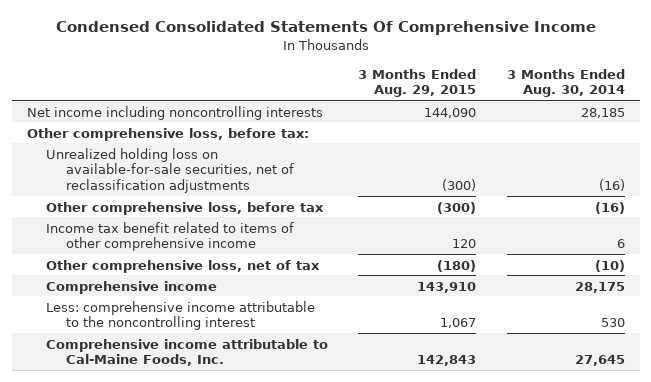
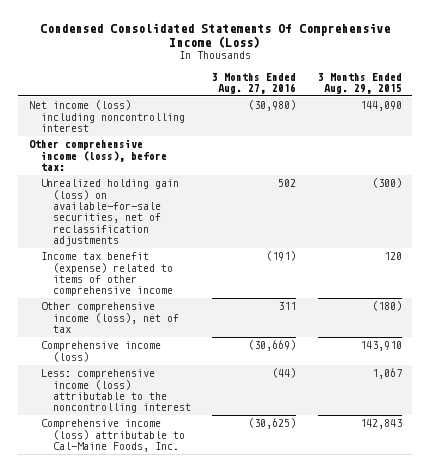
- Condensed Consolidated Statements Of Comprehensive Income
+ Condensed Consolidated Statements Of Comprehensive Income (Loss)
- | 3 Months Ended Aug. 29, 2015 | 3 Months Ended Aug. 30, 2014
+ | 3 Months Ended Aug. 27, 2016 | 3 Months Ended Aug. 29, 2015
- Net income including noncontrolling interests | 144,090 | 28,185
- Other comprehensive loss, before tax:
- Unrealized holding loss on available-for-sale securities, net of reclassification adjustments | (300) | (16)
- Other comprehensive loss, before tax | (300) | (16)
- Income tax benefit related to items of other comprehensive income | 120 | 6
- Other comprehensive loss, net of tax | (180) | (10)
- Comprehensive income | 143,910 | 28,175
- Less: comprehensive income attributable to the noncontrolling interest | 1,067 | 530
- Comprehensive income attributable to Cal-Maine Foods, Inc. | 142,843 | 27,645
+ Net income (loss) including noncontrolling interest | (30,980) | 144,090
+ Other comprehensive income (loss), before tax:
+ Unrealized holding gain (loss) on available-for-sale securities, net of reclassification adjustments | 502 | (300)
+ Income tax benefit (expense) related to items of other comprehensive income | (191) | 120
+ Other comprehensive income (loss), net of tax | 311 | (180)
+ Comprehensive income (loss) | (30,669) | 143,910
+ Less: comprehensive income (loss) attributable to the noncontrolling interest | (44) | 1,067
+ Comprehensive income (loss) attributable to Cal-Maine Foods, Inc. | (30,625) | 142,843

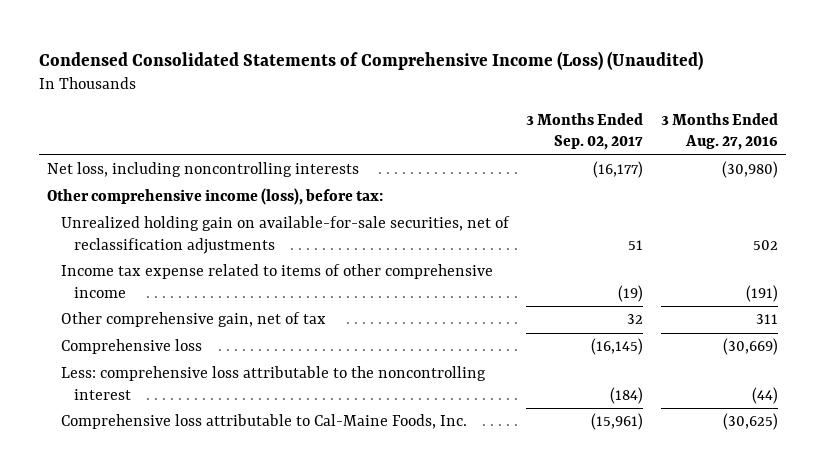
- Condensed Consolidated Statements Of Comprehensive Income (Loss)
+ Condensed Consolidated Statements of Comprehensive Income (Loss) (Unaudited)
- | 3 Months Ended Aug. 27, 2016 | 3 Months Ended Aug. 29, 2015
+ | 3 Months Ended Sep. 02, 2017 | 3 Months Ended Aug. 27, 2016
- Net income (loss) including noncontrolling interest | (30,980) | 144,090
+ Net loss, including noncontrolling interests | (16,177) | (30,980)
- Unrealized holding gain (loss) on available-for-sale securities, net of reclassification adjustments | 502 | (300)
- Income tax benefit (expense) related to items of other comprehensive income | (191) | 120
- Other comprehensive income (loss), net of tax | 311 | (180)
- Comprehensive income (loss) | (30,669) | 143,910
- Less: comprehensive income (loss) attributable to the noncontrolling interest | (44) | 1,067
- Comprehensive income (loss) attributable to Cal-Maine Foods, Inc. | (30,625) | 142,843
+ Unrealized holding gain on available-for-sale securities, net of reclassification adjustments | 51 | 502
+ Income tax expense related to items of other comprehensive income | (19) | (191)
+ Other comprehensive gain, net of tax | 32 | 311
+ Comprehensive loss | (16,145) | (30,669)
+ Less: comprehensive loss attributable to the noncontrolling interest | (184) | (44)
+ Comprehensive loss attributable to Cal-Maine Foods, Inc. | (15,961) | (30,625)

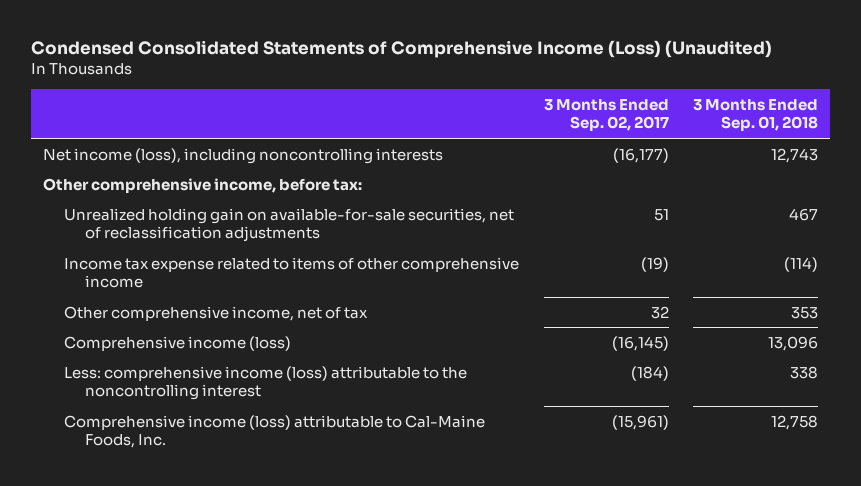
- | 3 Months Ended Sep. 02, 2017 | 3 Months Ended Aug. 27, 2016
+ | 3 Months Ended Sep. 02, 2017 | 3 Months Ended Sep. 01, 2018
- Net loss, including noncontrolling interests | (16,177) | (30,980)
- Other comprehensive income (loss), before tax:
+ Net income (loss), including noncontrolling interests | (16,177) | 12,743
+ Other comprehensive income, before tax:
- Other comprehensive gain, net of tax | 32 | 311
- Comprehensive loss | (16,145) | (30,669)
- Less: comprehensive loss attributable to the noncontrolling interest | (184) | (44)
- Comprehensive loss attributable to Cal-Maine Foods, Inc. | (15,961) | (30,625)
+ Other comprehensive income, net of tax | 32 | 353
+ Comprehensive income (loss) | (16,145) | 13,096
+ Less: comprehensive income (loss) attributable to the noncontrolling interest | (184) | 338
+ Comprehensive income (loss) attributable to Cal-Maine Foods, Inc. | (15,961) | 12,758

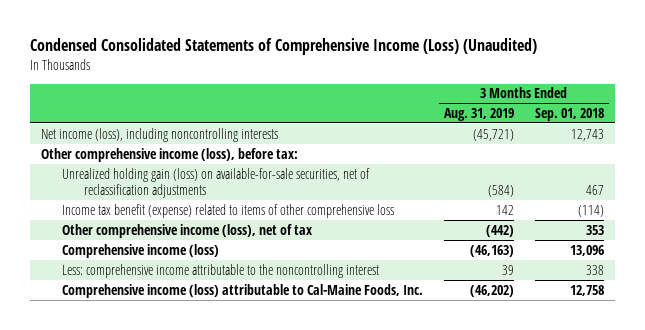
- | 3 Months Ended Sep. 02, 2017 | 3 Months Ended Sep. 01, 2018
+ | 3 Months Ended Aug. 31, 2019 | 3 Months Ended Sep. 01, 2018
- Other comprehensive income, before tax:
- Unrealized holding gain on available-for-sale securities, net of reclassification adjustments | 51 | 467
- Income tax expense related to items of other comprehensive income | (19) | (114)
- Other comprehensive income, net of tax | 32 | 353
+ Other comprehensive income (loss), before tax:
+ Unrealized holding gain (loss) on available-for-sale securities, net of reclassification adjustments | (584) | 467
+ Income tax benefit (expense) related to items of other comprehensive loss | 142 | (114)
+ Other comprehensive income (loss), net of tax | (442) | 353
- Less: comprehensive income (loss) attributable to the noncontrolling interest | (184) | 338
+ Less: comprehensive income attributable to the noncontrolling interest | 39 | 338

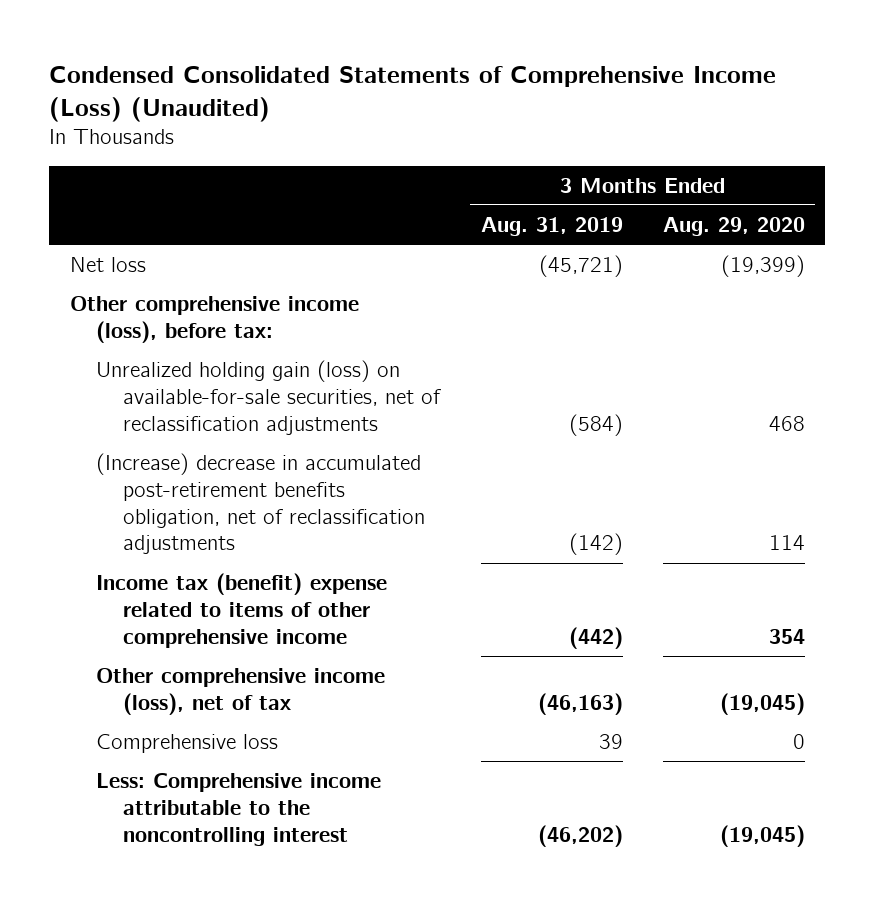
- | 3 Months Ended Aug. 31, 2019 | 3 Months Ended Sep. 01, 2018
+ | 3 Months Ended Aug. 31, 2019 | 3 Months Ended Aug. 29, 2020
- Net income (loss), including noncontrolling interests | (45,721) | 12,743
+ Net loss | (45,721) | (19,399)
- Income tax benefit (expense) related to items of other comprehensive loss | 142 | (114)
- Other comprehensive income (loss), net of tax | (442) | 353
- Comprehensive income (loss) | (46,163) | 13,096
- Less: comprehensive income attributable to the noncontrolling interest | 39 | 338
- Comprehensive income (loss) attributable to Cal-Maine Foods, Inc. | (46,202) | 12,758
+ (Increase) decrease in accumulated post-retirement benefits obligation, net of reclassification adjustments | (142) | 114
+ Income tax (benefit) expense related to items of other comprehensive income | (442) | 354
+ Other comprehensive income (loss), net of tax | (46,163) | (19,045)
+ Comprehensive loss | 39 | 0
+ Less: Comprehensive income attributable to the noncontrolling interest | (46,202) | (19,045)

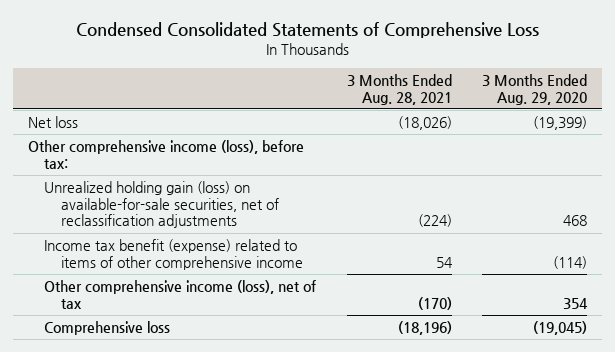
- Condensed Consolidated Statements of Comprehensive Income (Loss) (Unaudited)
+ Condensed Consolidated Statements of Comprehensive Loss
- | 3 Months Ended Aug. 31, 2019 | 3 Months Ended Aug. 29, 2020
+ | 3 Months Ended Aug. 28, 2021 | 3 Months Ended Aug. 29, 2020
- (Increase) decrease in accumulated post-retirement benefits obligation, net of reclassification adjustments | (142) | 114
- Income tax (benefit) expense related to items of other comprehensive income | (442) | 354
- Other comprehensive income (loss), net of tax | (46,163) | (19,045)
- Comprehensive loss | 39 | 0
- Less: Comprehensive income attributable to the noncontrolling interest | (46,202) | (19,045)
+ Income tax benefit (expense) related to items of other comprehensive income | 54 | (114)
+ Other comprehensive income (loss), net of tax | (170) | 354
+ Comprehensive loss | (18,196) | (19,045)

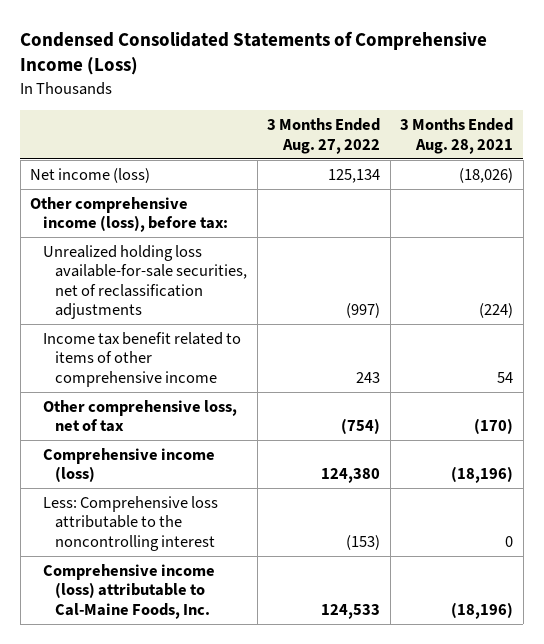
- Condensed Consolidated Statements of Comprehensive Loss
+ Condensed Consolidated Statements of Comprehensive Income (Loss)
- | 3 Months Ended Aug. 28, 2021 | 3 Months Ended Aug. 29, 2020
+ | 3 Months Ended Aug. 27, 2022 | 3 Months Ended Aug. 28, 2021
- Net loss | (18,026) | (19,399)
+ Net income (loss) | 125,134 | (18,026)
- Unrealized holding gain (loss) on available-for-sale securities, net of reclassification adjustments | (224) | 468
- Income tax benefit (expense) related to items of other comprehensive income | 54 | (114)
- Other comprehensive income (loss), net of tax | (170) | 354
- Comprehensive loss | (18,196) | (19,045)
+ Unrealized holding loss available-for-sale securities, net of reclassification adjustments | (997) | (224)
+ Income tax benefit related to items of other comprehensive income | 243 | 54
+ Other comprehensive loss, net of tax | (754) | (170)
+ Comprehensive income (loss) | 124,380 | (18,196)
+ Less: Comprehensive loss attributable to the noncontrolling interest | (153) | 0
+ Comprehensive income (loss) attributable to Cal-Maine Foods, Inc. | 124,533 | (18,196)

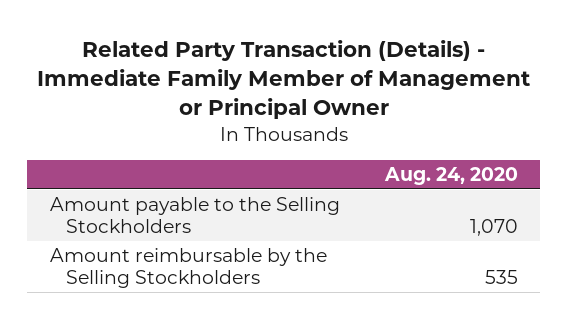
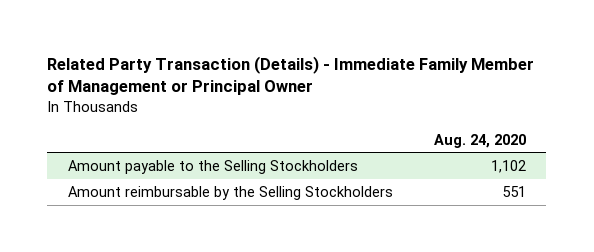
- Amount payable to the Selling Stockholders | 1,070
- Amount reimbursable by the Selling Stockholders | 535
+ Amount payable to the Selling Stockholders | 1,102
+ Amount reimbursable by the Selling Stockholders | 551

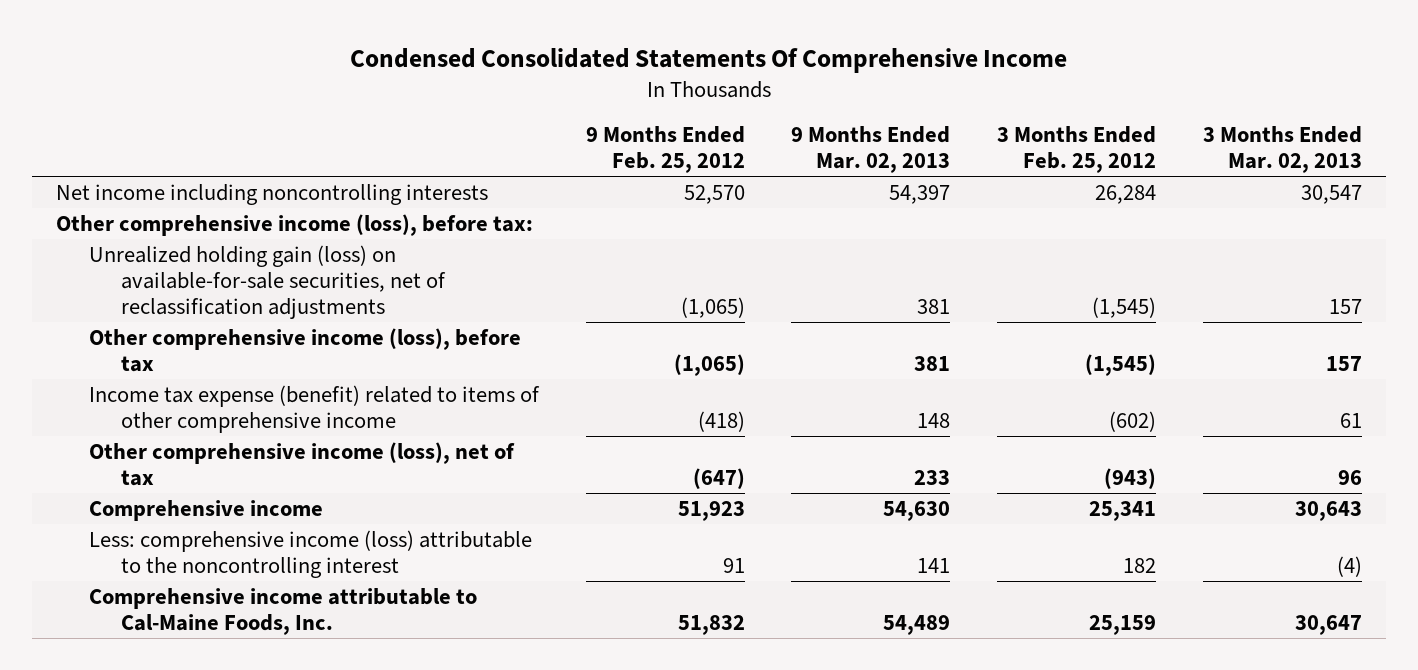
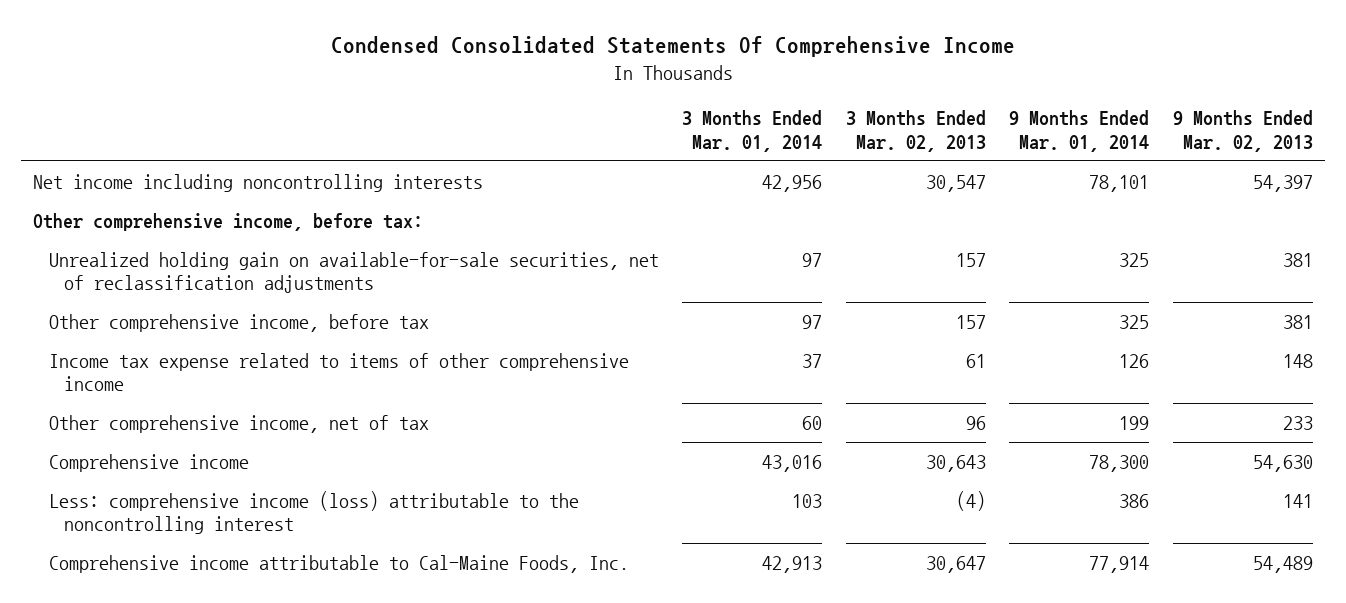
- | 9 Months Ended Feb. 25, 2012 | 9 Months Ended Mar. 02, 2013 | 3 Months Ended Feb. 25, 2012 | 3 Months Ended Mar. 02, 2013
+ | 3 Months Ended Mar. 01, 2014 | 3 Months Ended Mar. 02, 2013 | 9 Months Ended Mar. 01, 2014 | 9 Months Ended Mar. 02, 2013
- Other comprehensive income (loss), before tax:
- Unrealized holding gain (loss) on available-for-sale securities, net of reclassification adjustments | (1,065) | 381 | (1,545) | 157
- Other comprehensive income (loss), before tax | (1,065) | 381 | (1,545) | 157
- Income tax expense (benefit) related to items of other comprehensive income | (418) | 148 | (602) | 61
- Other comprehensive income (loss), net of tax | (647) | 233 | (943) | 96
+ Other comprehensive income, before tax:
+ Unrealized holding gain on available-for-sale securities, net of reclassification adjustments | 97 | 157 | 325 | 381
+ Other comprehensive income, before tax | 97 | 157 | 325 | 381
+ Income tax expense related to items of other comprehensive income | 37 | 61 | 126 | 148
+ Other comprehensive income, net of tax | 60 | 96 | 199 | 233

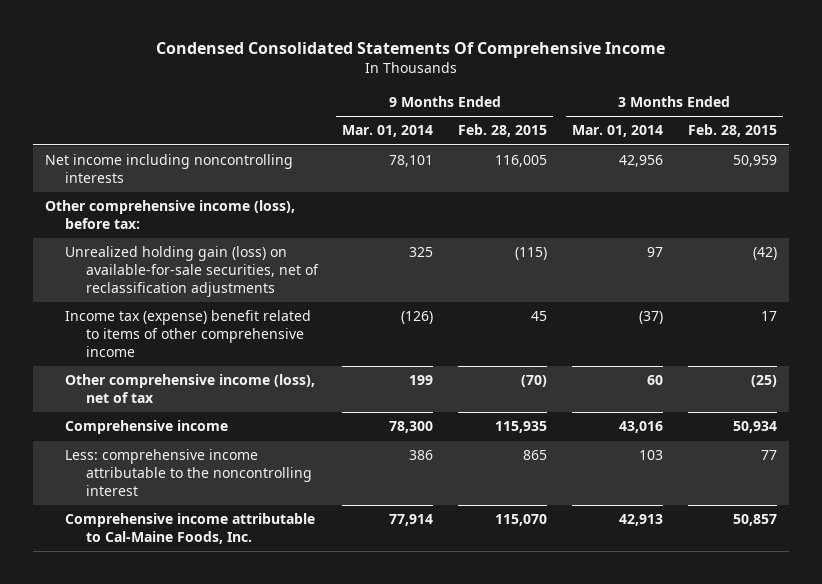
- | 3 Months Ended Mar. 01, 2014 | 3 Months Ended Mar. 02, 2013 | 9 Months Ended Mar. 01, 2014 | 9 Months Ended Mar. 02, 2013
+ | 9 Months Ended Mar. 01, 2014 | 9 Months Ended Feb. 28, 2015 | 3 Months Ended Mar. 01, 2014 | 3 Months Ended Feb. 28, 2015
- Other comprehensive income, before tax:
- Unrealized holding gain on available-for-sale securities, net of reclassification adjustments | 97 | 157 | 325 | 381
- Other comprehensive income, before tax | 97 | 157 | 325 | 381
- Income tax expense related to items of other comprehensive income | 37 | 61 | 126 | 148
- Other comprehensive income, net of tax | 60 | 96 | 199 | 233
+ Other comprehensive income (loss), before tax:
+ Unrealized holding gain (loss) on available-for-sale securities, net of reclassification adjustments | 325 | (115) | 97 | (42)
+ Income tax (expense) benefit related to items of other comprehensive income | (126) | 45 | (37) | 17
+ Other comprehensive income (loss), net of tax | 199 | (70) | 60 | (25)
- Less: comprehensive income (loss) attributable to the noncontrolling interest | 103 | (4) | 386 | 141
+ Less: comprehensive income attributable to the noncontrolling interest | 386 | 865 | 103 | 77

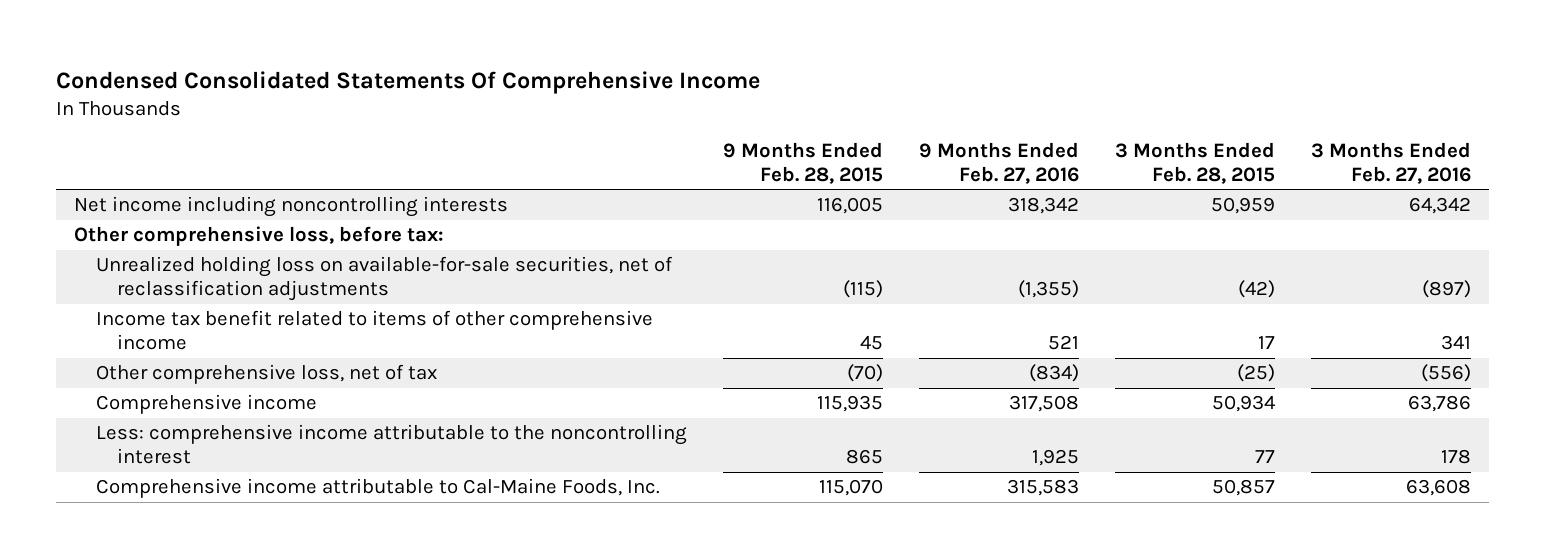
- | 9 Months Ended Mar. 01, 2014 | 9 Months Ended Feb. 28, 2015 | 3 Months Ended Mar. 01, 2014 | 3 Months Ended Feb. 28, 2015
+ | 9 Months Ended Feb. 28, 2015 | 9 Months Ended Feb. 27, 2016 | 3 Months Ended Feb. 28, 2015 | 3 Months Ended Feb. 27, 2016
- Other comprehensive income (loss), before tax:
- Unrealized holding gain (loss) on available-for-sale securities, net of reclassification adjustments | 325 | (115) | 97 | (42)
- Income tax (expense) benefit related to items of other comprehensive income | (126) | 45 | (37) | 17
- Other comprehensive income (loss), net of tax | 199 | (70) | 60 | (25)
+ Other comprehensive loss, before tax:
+ Unrealized holding loss on available-for-sale securities, net of reclassification adjustments | (115) | (1,355) | (42) | (897)
+ Income tax benefit related to items of other comprehensive income | 45 | 521 | 17 | 341
+ Other comprehensive loss, net of tax | (70) | (834) | (25) | (556)

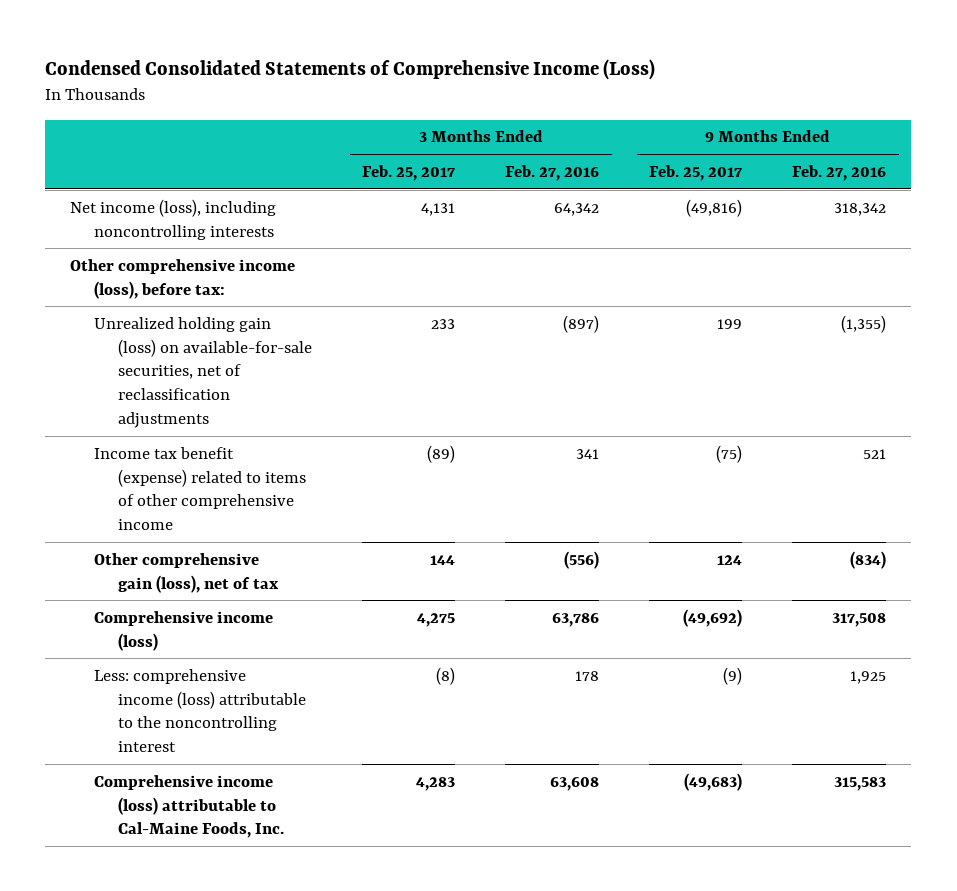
- Condensed Consolidated Statements Of Comprehensive Income
+ Condensed Consolidated Statements of Comprehensive Income (Loss)
- | 9 Months Ended Feb. 28, 2015 | 9 Months Ended Feb. 27, 2016 | 3 Months Ended Feb. 28, 2015 | 3 Months Ended Feb. 27, 2016
+ | 3 Months Ended Feb. 25, 2017 | 3 Months Ended Feb. 27, 2016 | 9 Months Ended Feb. 25, 2017 | 9 Months Ended Feb. 27, 2016
- Net income including noncontrolling interests | 116,005 | 318,342 | 50,959 | 64,342
- Other comprehensive loss, before tax:
- Unrealized holding loss on available-for-sale securities, net of reclassification adjustments | (115) | (1,355) | (42) | (897)
- Income tax benefit related to items of other comprehensive income | 45 | 521 | 17 | 341
- Other comprehensive loss, net of tax | (70) | (834) | (25) | (556)
- Comprehensive income | 115,935 | 317,508 | 50,934 | 63,786
- Less: comprehensive income attributable to the noncontrolling interest | 865 | 1,925 | 77 | 178
- Comprehensive income attributable to Cal-Maine Foods, Inc. | 115,070 | 315,583 | 50,857 | 63,608
+ Net income (loss), including noncontrolling interests | 4,131 | 64,342 | (49,816) | 318,342
+ Other comprehensive income (loss), before tax:
+ Unrealized holding gain (loss) on available-for-sale securities, net of reclassification adjustments | 233 | (897) | 199 | (1,355)
+ Income tax benefit (expense) related to items of other comprehensive income | (89) | 341 | (75) | 521
+ Other comprehensive gain (loss), net of tax | 144 | (556) | 124 | (834)
+ Comprehensive income (loss) | 4,275 | 63,786 | (49,692) | 317,508
+ Less: comprehensive income (loss) attributable to the noncontrolling interest | (8) | 178 | (9) | 1,925
+ Comprehensive income (loss) attributable to Cal-Maine Foods, Inc. | 4,283 | 63,608 | (49,683) | 315,583

